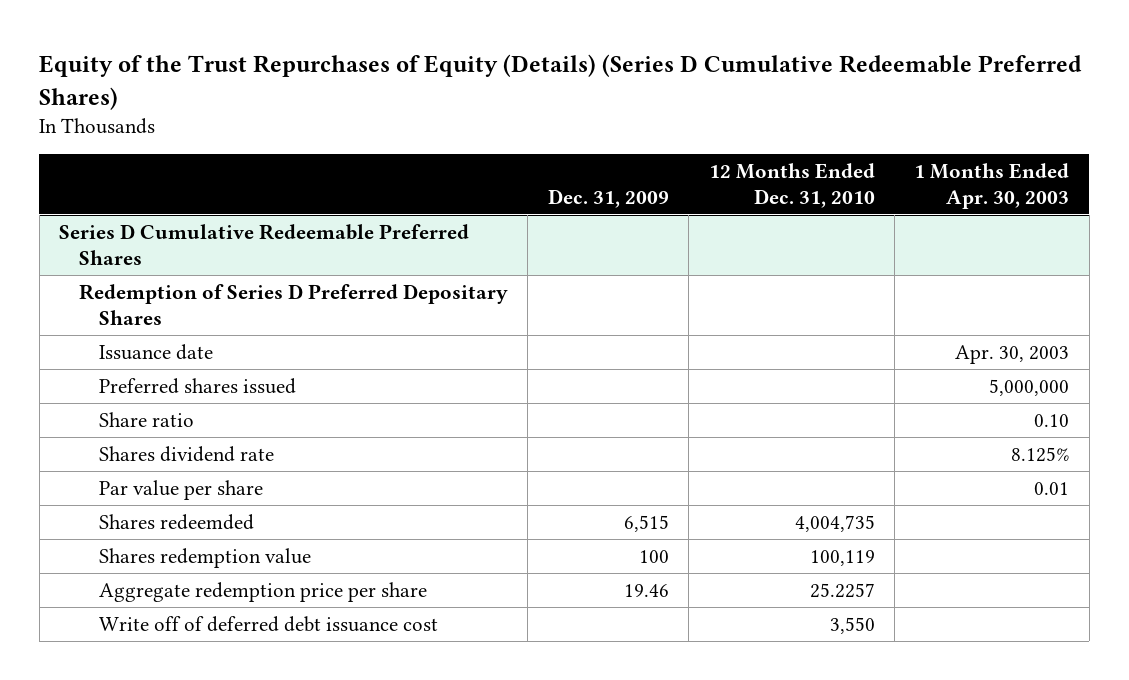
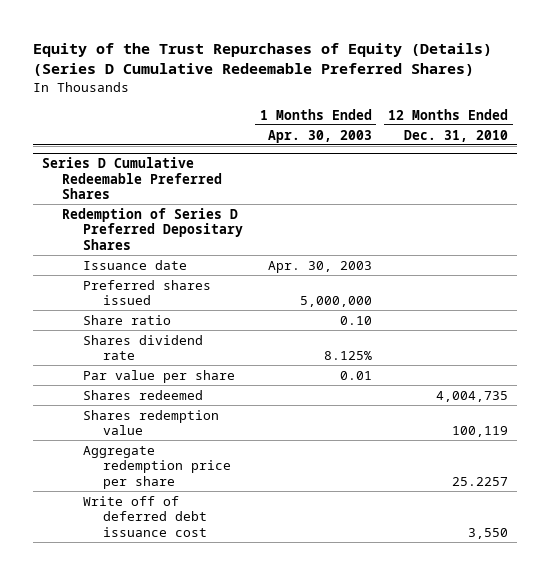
- | Dec. 31, 2009 | 12 Months Ended Dec. 31, 2010 | 1 Months Ended Apr. 30, 2003
+ | 1 Months Ended Apr. 30, 2003 | 12 Months Ended Dec. 31, 2010
@ Series D Cumulative Redeemable Preferred Shares
- Shares redeemded | 6,515 | 4,004,735 |
+ Shares redeemed | | 4,004,735

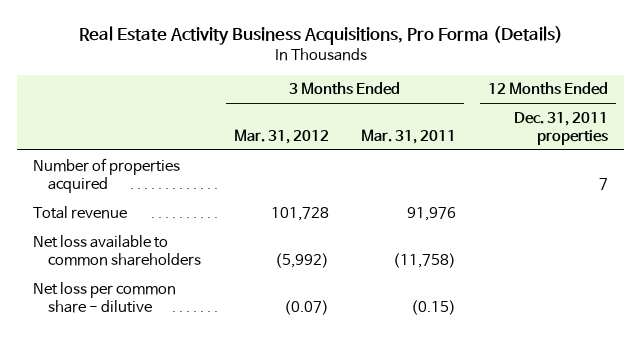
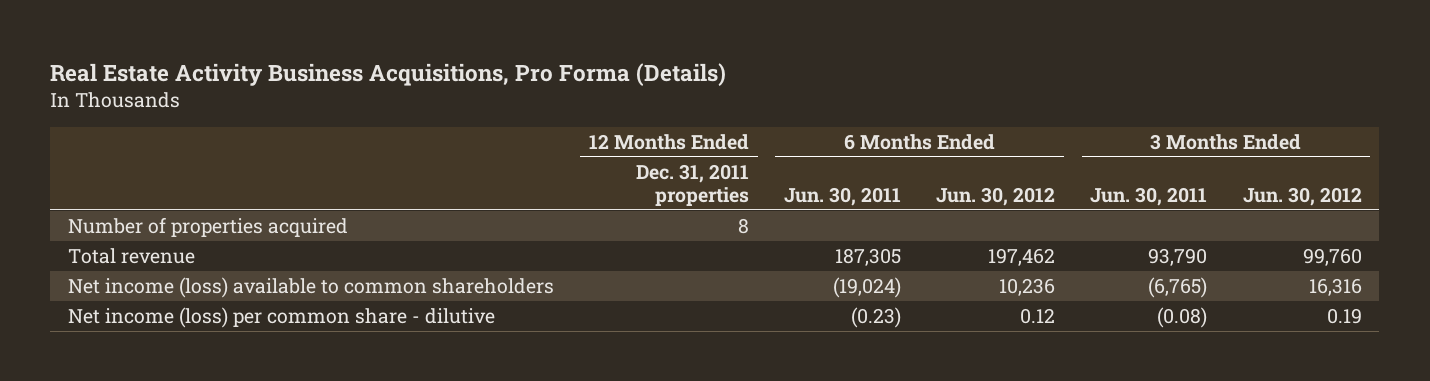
- | 3 Months Ended Mar. 31, 2012 | 3 Months Ended Mar. 31, 2011 | 12 Months Ended Dec. 31, 2011 properties
+ | 12 Months Ended Dec. 31, 2011 properties | 6 Months Ended Jun. 30, 2011 | 6 Months Ended Jun. 30, 2012 | 3 Months Ended Jun. 30, 2011 | 3 Months Ended Jun. 30, 2012
- Number of properties acquired | | | 7
+ Number of properties acquired | 8 | | | |
- Net loss available to common shareholders | (5,992) | (11,758) |
- Net loss per common share - dilutive | (0.07) | (0.15) |
+ Net income (loss) available to common shareholders | | (19,024) | 10,236 | (6,765) | 16,316
+ Net income (loss) per common share - dilutive | | (0.23) | 0.12 | (0.08) | 0.19

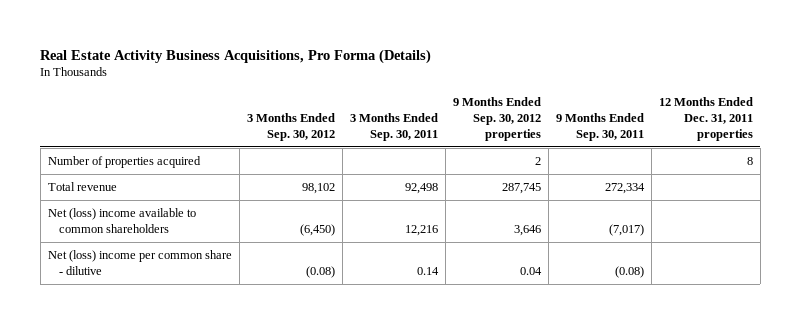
- | 12 Months Ended Dec. 31, 2011 properties | 6 Months Ended Jun. 30, 2011 | 6 Months Ended Jun. 30, 2012 | 3 Months Ended Jun. 30, 2011 | 3 Months Ended Jun. 30, 2012
+ | 3 Months Ended Sep. 30, 2012 | 3 Months Ended Sep. 30, 2011 | 9 Months Ended Sep. 30, 2012 properties | 9 Months Ended Sep. 30, 2011 | 12 Months Ended Dec. 31, 2011 properties
- Net income (loss) available to common shareholders | | (19,024) | 10,236 | (6,765) | 16,316
- Net income (loss) per common share - dilutive | | (0.23) | 0.12 | (0.08) | 0.19
+ Net (loss) income available to common shareholders | (6,450) | 12,216 | 3,646 | (7,017) |
+ Net (loss) income per common share - dilutive | (0.08) | 0.14 | 0.04 | (0.08) |

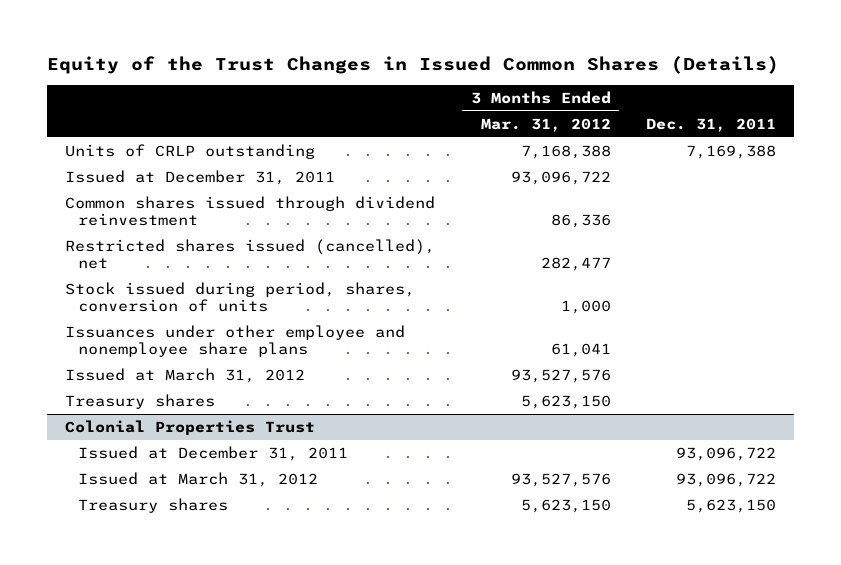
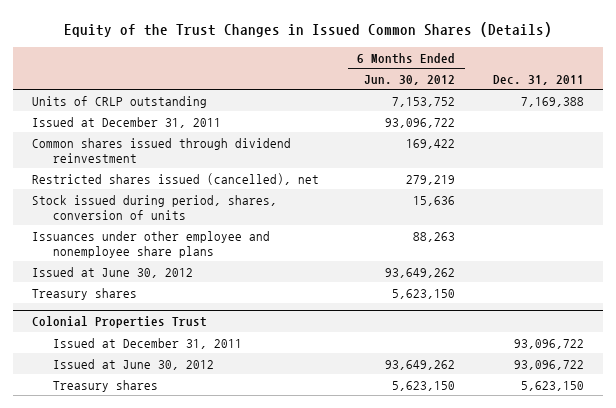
- | 3 Months Ended Mar. 31, 2012 | Dec. 31, 2011
+ | 6 Months Ended Jun. 30, 2012 | Dec. 31, 2011
- Issued at March 31, 2012 | 93,527,576 |
+ Issued at June 30, 2012 | 93,649,262 |
@ Colonial Properties Trust
- Issued at March 31, 2012 | 93,527,576 | 93,096,722
+ Issued at June 30, 2012 | 93,649,262 | 93,096,722

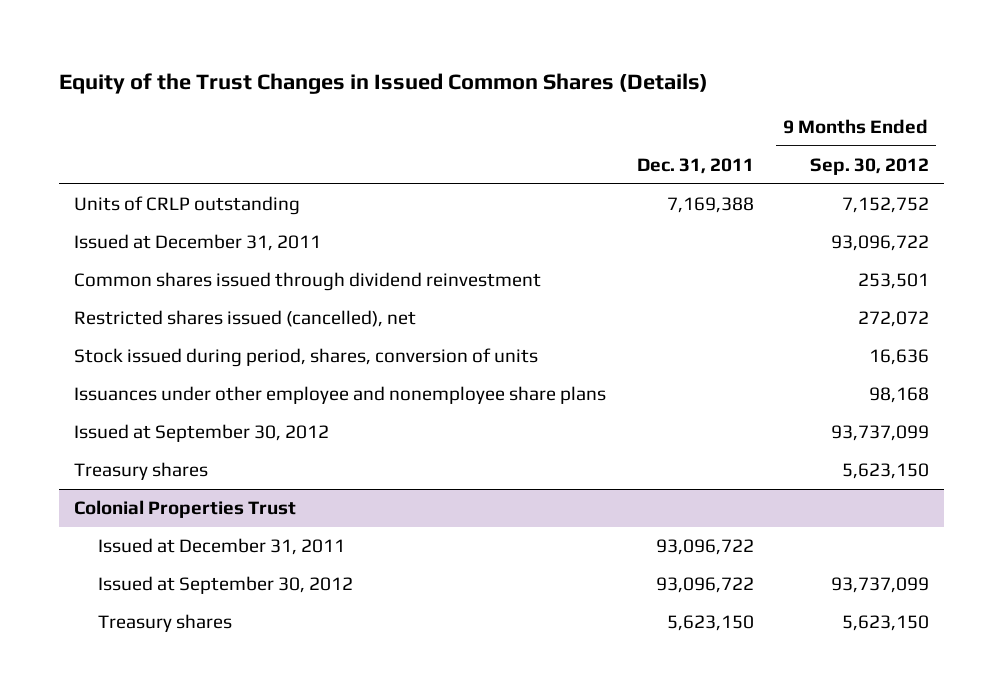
- | 6 Months Ended Jun. 30, 2012 | Dec. 31, 2011
+ | Dec. 31, 2011 | 9 Months Ended Sep. 30, 2012
- Issued at June 30, 2012 | 93,649,262 |
+ Issued at September 30, 2012 | | 93,737,099
@ Colonial Properties Trust
- Issued at June 30, 2012 | 93,649,262 | 93,096,722
+ Issued at September 30, 2012 | 93,096,722 | 93,737,099

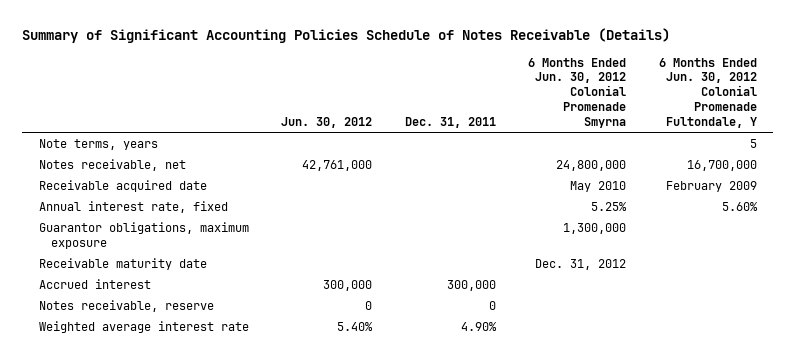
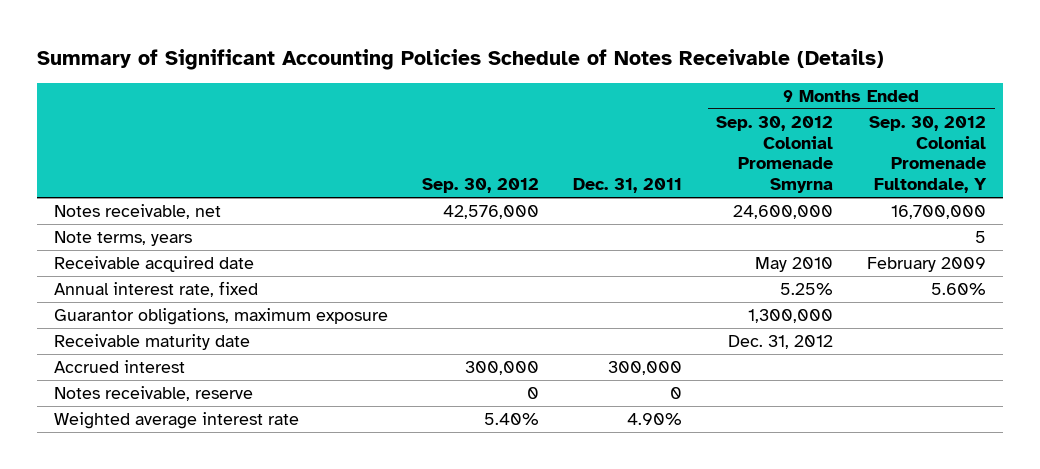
- | Jun. 30, 2012 | Dec. 31, 2011 | 6 Months Ended Jun. 30, 2012 Colonial Promenade Smyrna | 6 Months Ended Jun. 30, 2012 Colonial Promenade Fultondale, Y
+ | Sep. 30, 2012 | Dec. 31, 2011 | 9 Months Ended Sep. 30, 2012 Colonial Promenade Smyrna | 9 Months Ended Sep. 30, 2012 Colonial Promenade Fultondale, Y
moved down: Note terms, years | | | | 5

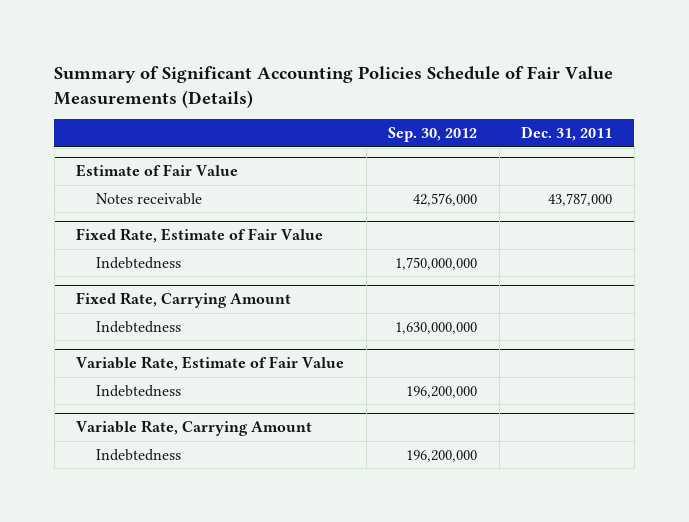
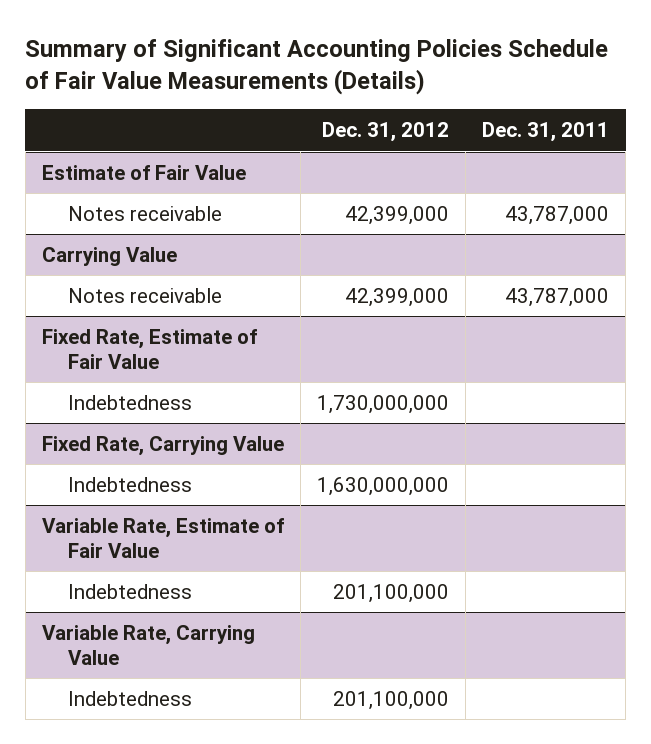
- | Sep. 30, 2012 | Dec. 31, 2011
+ | Dec. 31, 2012 | Dec. 31, 2011
+ Carrying Value
+ Notes receivable | 42,399,000 | 43,787,000
- Fixed Rate, Carrying Amount
+ Fixed Rate, Carrying Value
- Variable Rate, Carrying Amount
+ Variable Rate, Carrying Value

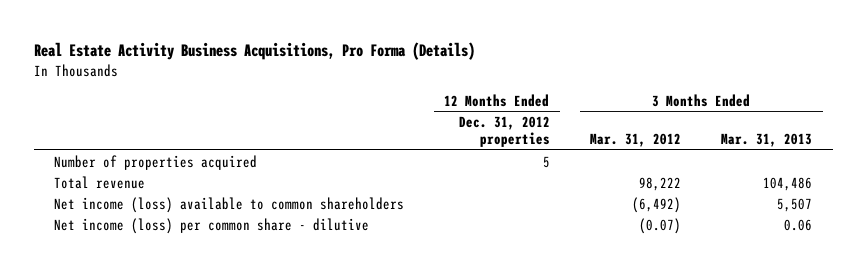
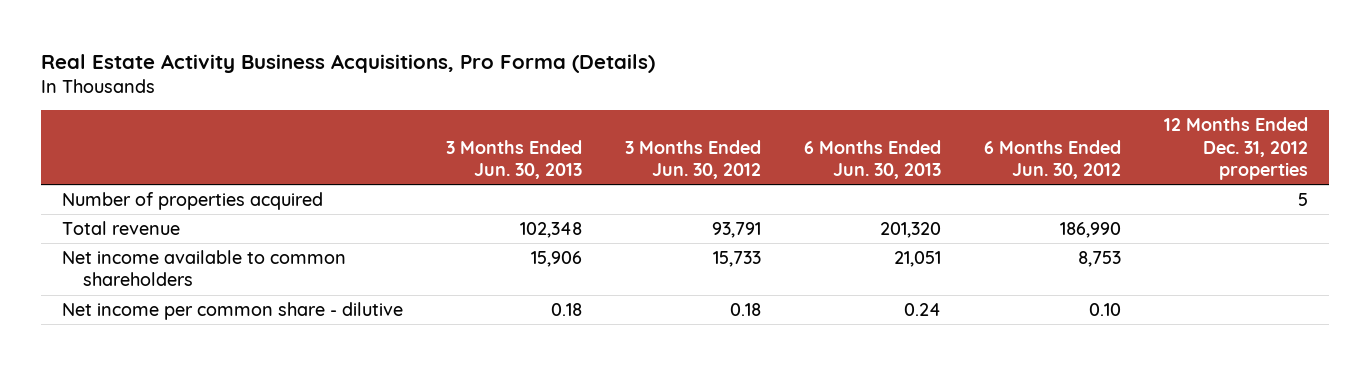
- | 12 Months Ended Dec. 31, 2012 properties | 3 Months Ended Mar. 31, 2012 | 3 Months Ended Mar. 31, 2013
+ | 3 Months Ended Jun. 30, 2013 | 3 Months Ended Jun. 30, 2012 | 6 Months Ended Jun. 30, 2013 | 6 Months Ended Jun. 30, 2012 | 12 Months Ended Dec. 31, 2012 properties
- Net income (loss) available to common shareholders | | (6,492) | 5,507
- Net income (loss) per common share - dilutive | | (0.07) | 0.06
+ Net income available to common shareholders | 15,906 | 15,733 | 21,051 | 8,753 |
+ Net income per common share - dilutive | 0.18 | 0.18 | 0.24 | 0.10 |

